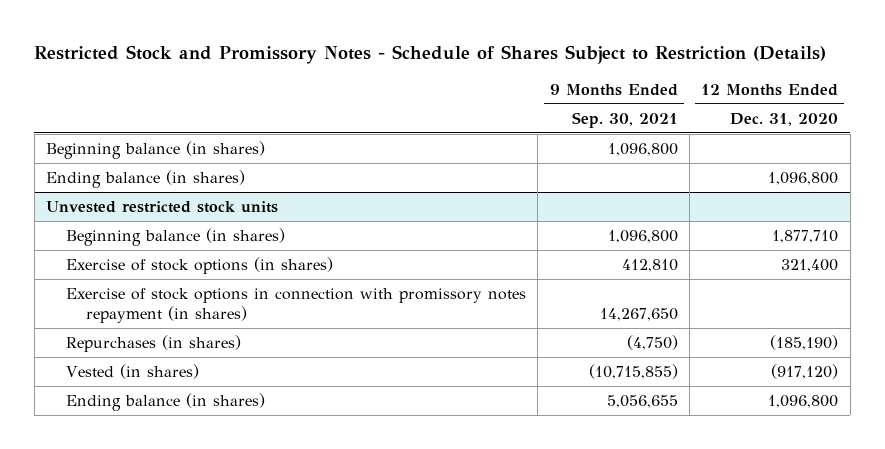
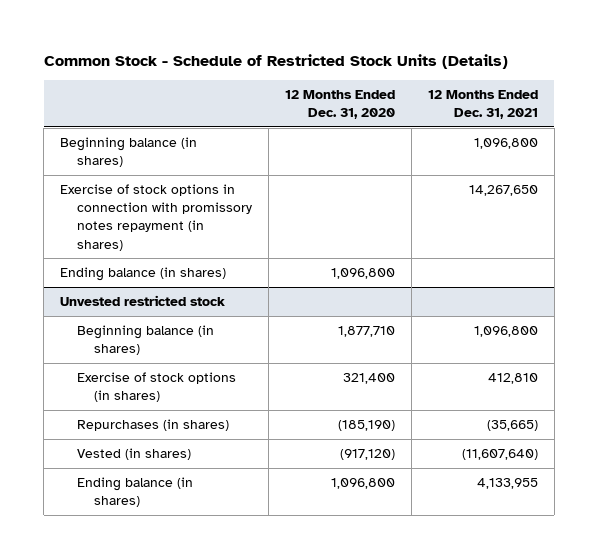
- Restricted Stock and Promissory Notes - Schedule of Shares Subject to Restriction (Details)
+ Common Stock - Schedule of Restricted Stock Units (Details)
- | 9 Months Ended Sep. 30, 2021 | 12 Months Ended Dec. 31, 2020
+ | 12 Months Ended Dec. 31, 2020 | 12 Months Ended Dec. 31, 2021
+ Exercise of stock options in connection with promissory notes repayment (in shares) | | 14,267,650
- Unvested restricted stock units
+ Unvested restricted stock
- Exercise of stock options in connection with promissory notes repayment (in shares) | 14,267,650 |

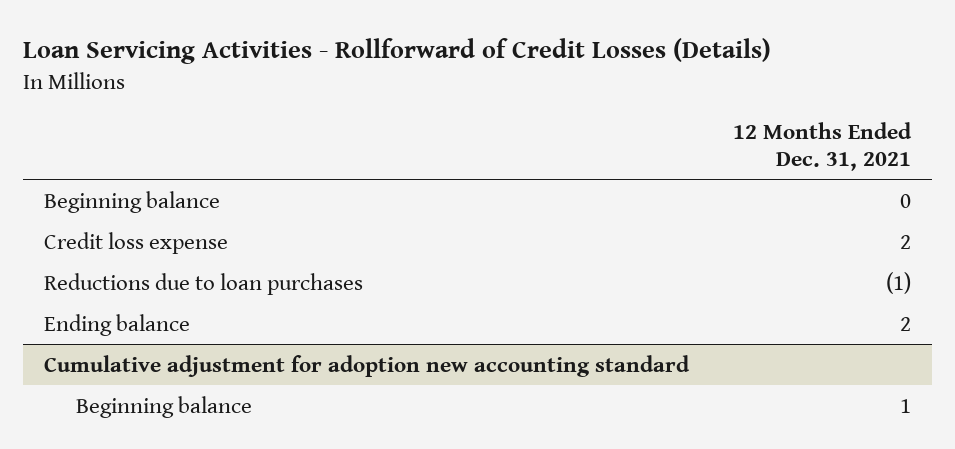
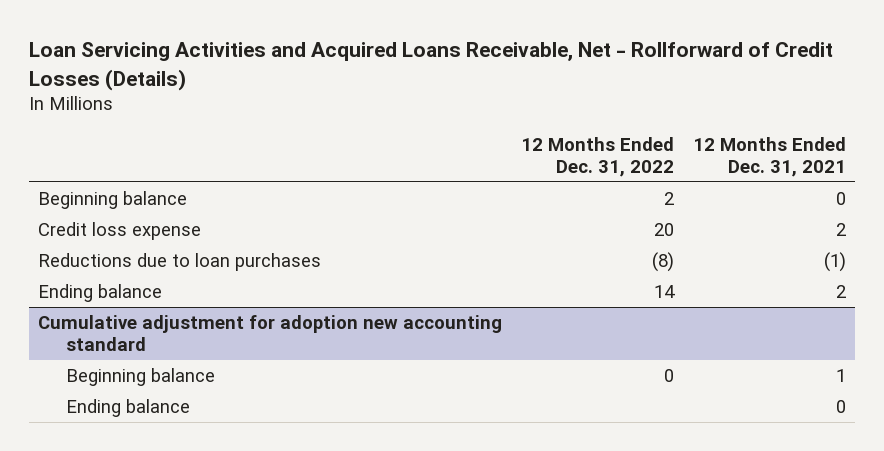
- Loan Servicing Activities - Rollforward of Credit Losses (Details)
+ Loan Servicing Activities and Acquired Loans Receivable, Net - Rollforward of Credit Losses (Details)
- | 12 Months Ended Dec. 31, 2021
+ | 12 Months Ended Dec. 31, 2022 | 12 Months Ended Dec. 31, 2021
@ Cumulative adjustment for adoption new accounting standard
+ Ending balance | | 0

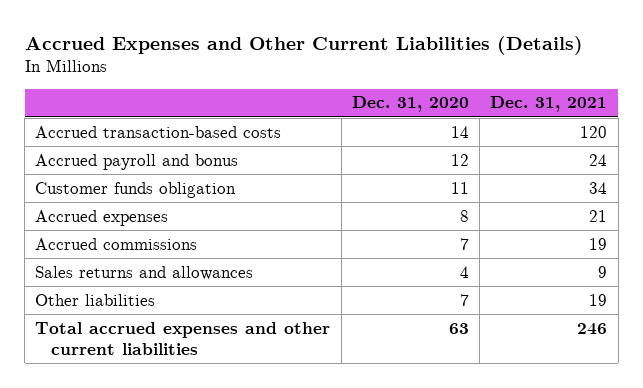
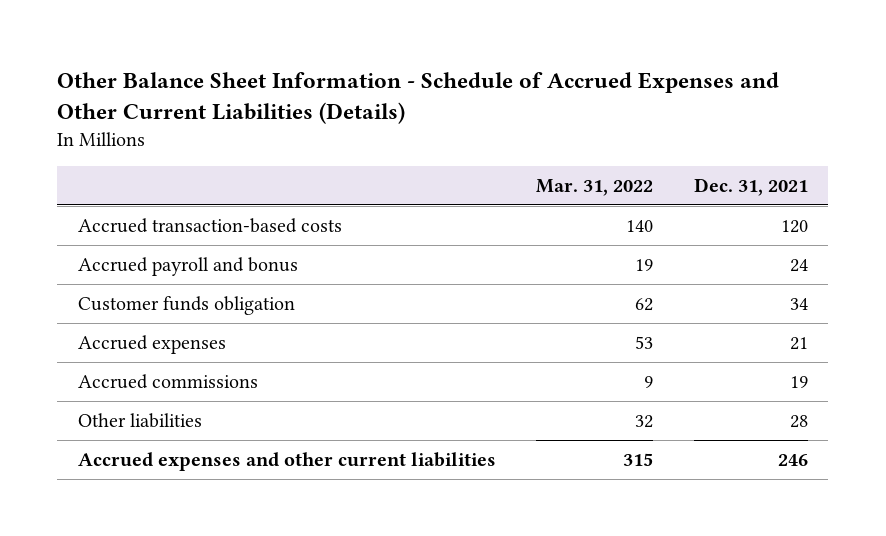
- Accrued Expenses and Other Current Liabilities (Details)
+ Other Balance Sheet Information - Schedule of Accrued Expenses and Other Current Liabilities (Details)
- | Dec. 31, 2020 | Dec. 31, 2021
+ | Mar. 31, 2022 | Dec. 31, 2021
- Sales returns and allowances | 4 | 9
- Other liabilities | 7 | 19
- Total accrued expenses and other current liabilities | 63 | 246
+ Other liabilities | 32 | 28
+ Accrued expenses and other current liabilities | 315 | 246

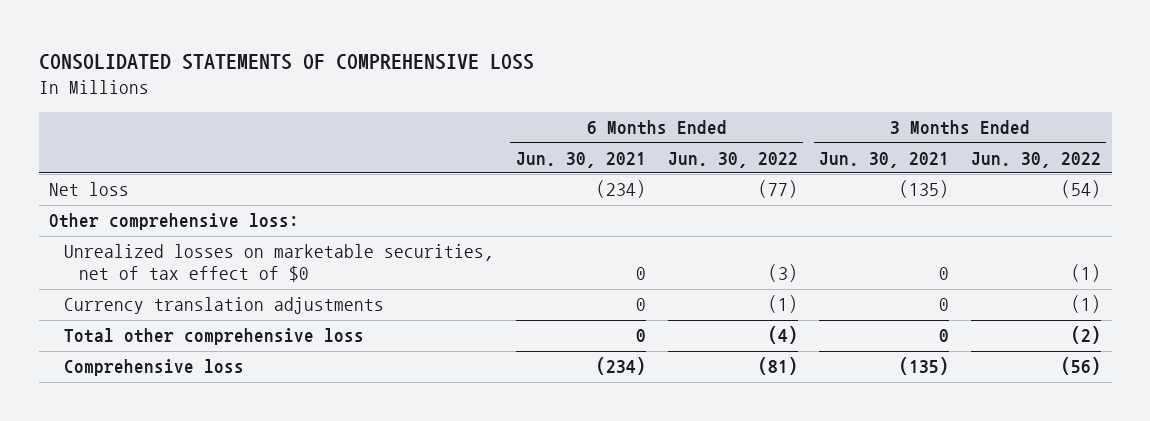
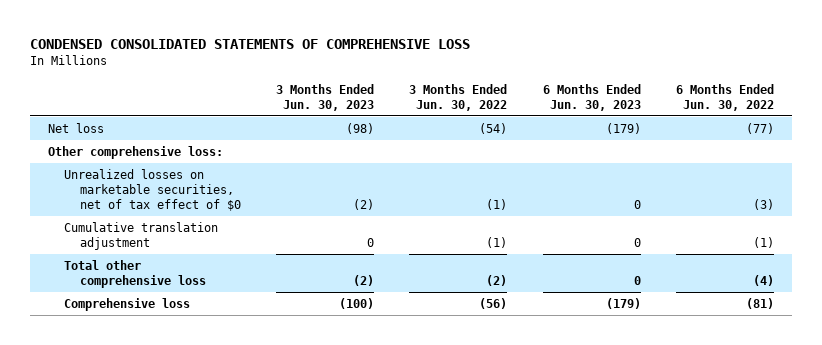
- CONSOLIDATED STATEMENTS OF COMPREHENSIVE LOSS
+ CONDENSED CONSOLIDATED STATEMENTS OF COMPREHENSIVE LOSS
- | 6 Months Ended Jun. 30, 2021 | 6 Months Ended Jun. 30, 2022 | 3 Months Ended Jun. 30, 2021 | 3 Months Ended Jun. 30, 2022
+ | 3 Months Ended Jun. 30, 2023 | 3 Months Ended Jun. 30, 2022 | 6 Months Ended Jun. 30, 2023 | 6 Months Ended Jun. 30, 2022
- Currency translation adjustments | 0 | (1) | 0 | (1)
+ Cumulative translation adjustment | 0 | (1) | 0 | (1)

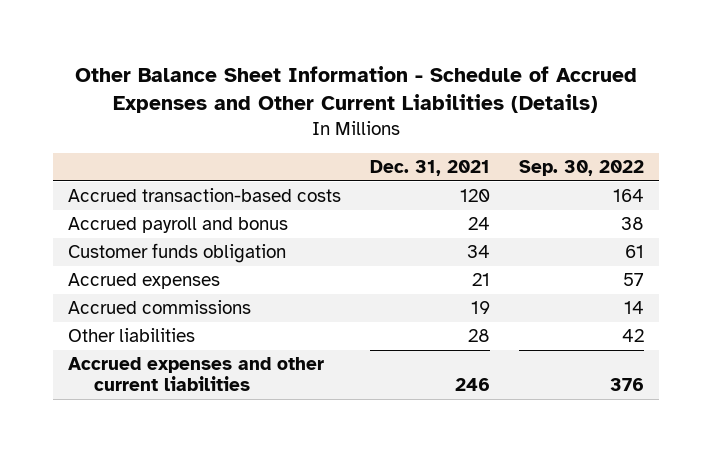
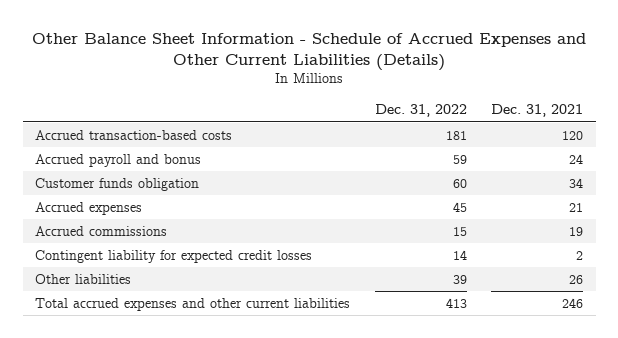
- | Dec. 31, 2021 | Sep. 30, 2022
+ | Dec. 31, 2022 | Dec. 31, 2021
- Other liabilities | 28 | 42
- Accrued expenses and other current liabilities | 246 | 376
+ Contingent liability for expected credit losses | 14 | 2
+ Other liabilities | 39 | 26
+ Total accrued expenses and other current liabilities | 413 | 246

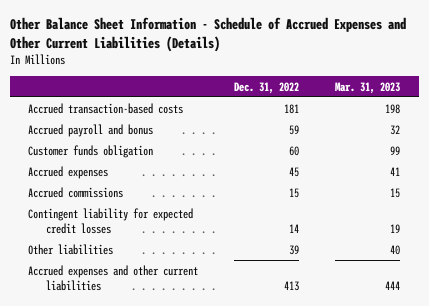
- | Dec. 31, 2022 | Dec. 31, 2021
+ | Dec. 31, 2022 | Mar. 31, 2023
- Total accrued expenses and other current liabilities | 413 | 246
+ Accrued expenses and other current liabilities | 413 | 444

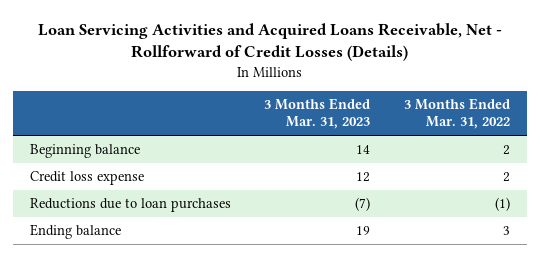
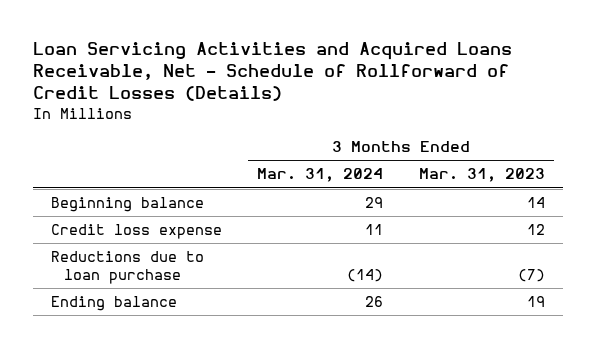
- Loan Servicing Activities and Acquired Loans Receivable, Net - Rollforward of Credit Losses (Details)
+ Loan Servicing Activities and Acquired Loans Receivable, Net - Schedule of Rollforward of Credit Losses (Details)
- | 3 Months Ended Mar. 31, 2023 | 3 Months Ended Mar. 31, 2022
+ | 3 Months Ended Mar. 31, 2024 | 3 Months Ended Mar. 31, 2023
- Reductions due to loan purchases | (7) | (1)
+ Reductions due to loan purchase | (14) | (7)

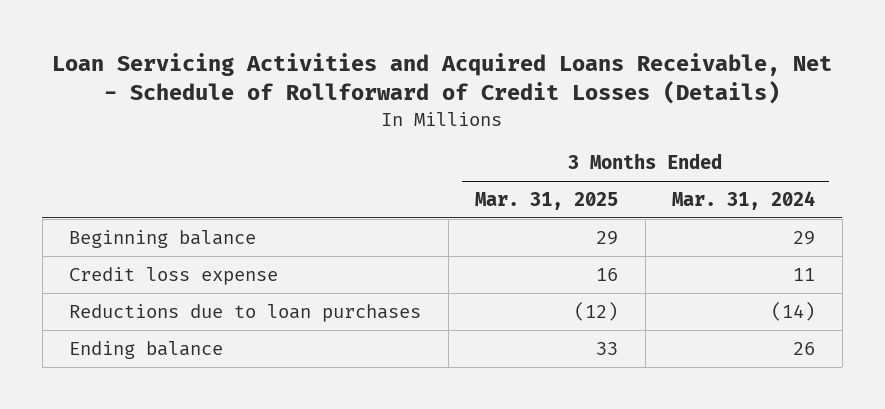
- | 3 Months Ended Mar. 31, 2024 | 3 Months Ended Mar. 31, 2023
+ | 3 Months Ended Mar. 31, 2025 | 3 Months Ended Mar. 31, 2024
- Reductions due to loan purchase | (14) | (7)
+ Reductions due to loan purchases | (12) | (14)

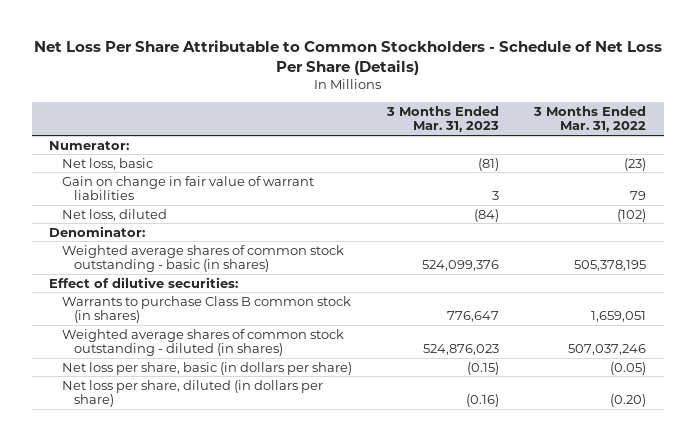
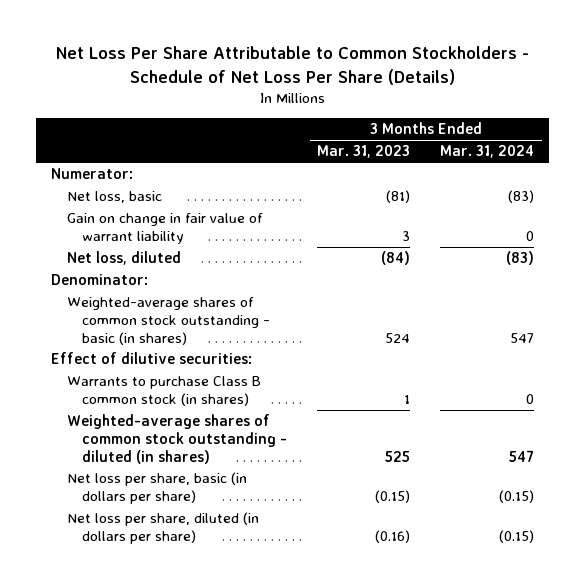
- | 3 Months Ended Mar. 31, 2023 | 3 Months Ended Mar. 31, 2022
+ | 3 Months Ended Mar. 31, 2023 | 3 Months Ended Mar. 31, 2024
- Gain on change in fair value of warrant liabilities | 3 | 79
+ Gain on change in fair value of warrant liability | 3 | 0
- Weighted average shares of common stock outstanding - basic (in shares) | 524,099,376 | 505,378,195
+ Weighted-average shares of common stock outstanding - basic (in shares) | 524 | 547
- Warrants to purchase Class B common stock (in shares) | 776,647 | 1,659,051
- Weighted average shares of common stock outstanding - diluted (in shares) | 524,876,023 | 507,037,246
+ Warrants to purchase Class B common stock (in shares) | 1 | 0
+ Weighted-average shares of common stock outstanding - diluted (in shares) | 525 | 547

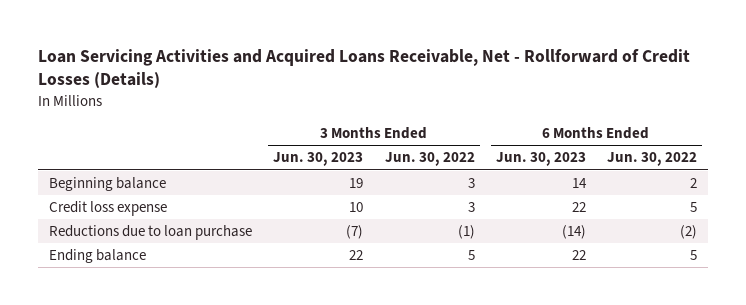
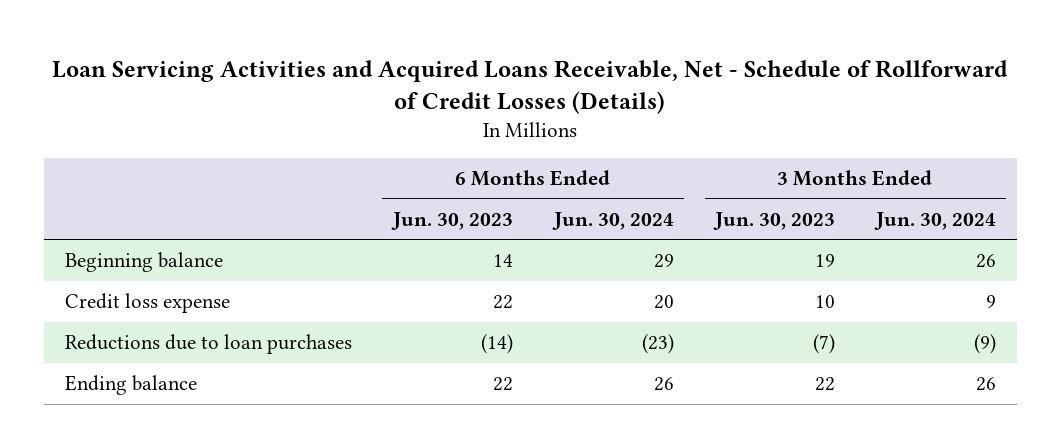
- Loan Servicing Activities and Acquired Loans Receivable, Net - Rollforward of Credit Losses (Details)
+ Loan Servicing Activities and Acquired Loans Receivable, Net - Schedule of Rollforward of Credit Losses (Details)
- | 3 Months Ended Jun. 30, 2023 | 3 Months Ended Jun. 30, 2022 | 6 Months Ended Jun. 30, 2023 | 6 Months Ended Jun. 30, 2022
+ | 6 Months Ended Jun. 30, 2023 | 6 Months Ended Jun. 30, 2024 | 3 Months Ended Jun. 30, 2023 | 3 Months Ended Jun. 30, 2024
- Reductions due to loan purchase | (7) | (1) | (14) | (2)
+ Reductions due to loan purchases | (14) | (23) | (7) | (9)

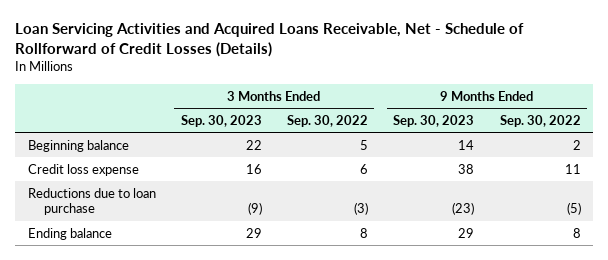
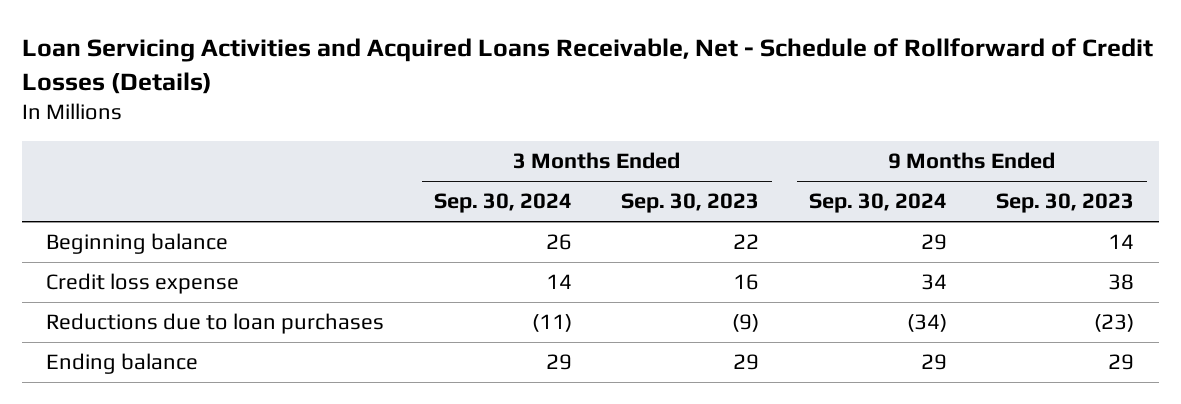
- | 3 Months Ended Sep. 30, 2023 | 3 Months Ended Sep. 30, 2022 | 9 Months Ended Sep. 30, 2023 | 9 Months Ended Sep. 30, 2022
+ | 3 Months Ended Sep. 30, 2024 | 3 Months Ended Sep. 30, 2023 | 9 Months Ended Sep. 30, 2024 | 9 Months Ended Sep. 30, 2023
- Reductions due to loan purchase | (9) | (3) | (23) | (5)
+ Reductions due to loan purchases | (11) | (9) | (34) | (23)

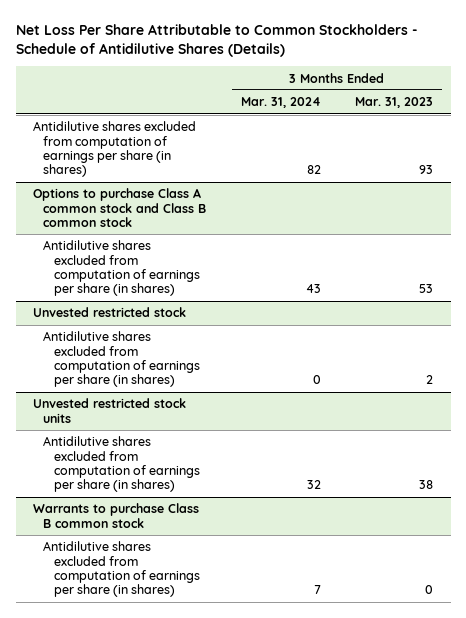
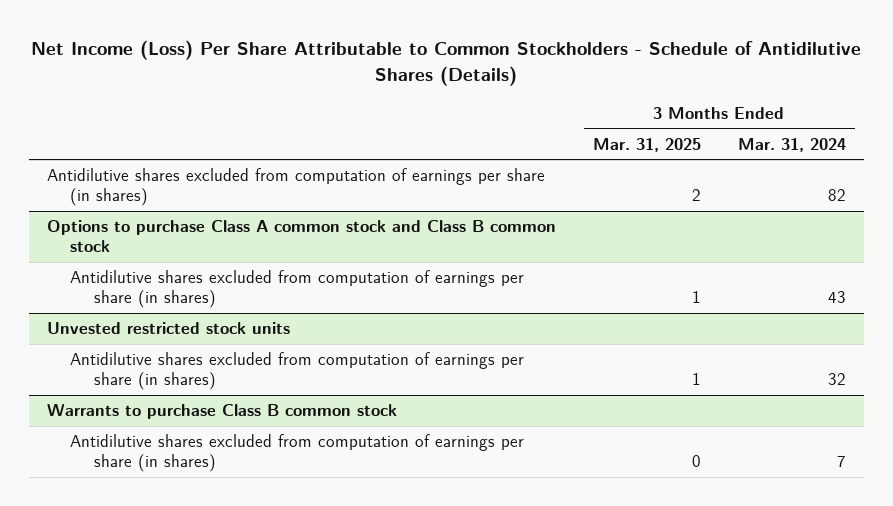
- Net Loss Per Share Attributable to Common Stockholders - Schedule of Antidilutive Shares (Details)
+ Net Income (Loss) Per Share Attributable to Common Stockholders - Schedule of Antidilutive Shares (Details)
- | 3 Months Ended Mar. 31, 2024 | 3 Months Ended Mar. 31, 2023
+ | 3 Months Ended Mar. 31, 2025 | 3 Months Ended Mar. 31, 2024
- Unvested restricted stock
- Antidilutive shares excluded from computation of earnings per share (in shares) | 0 | 2

